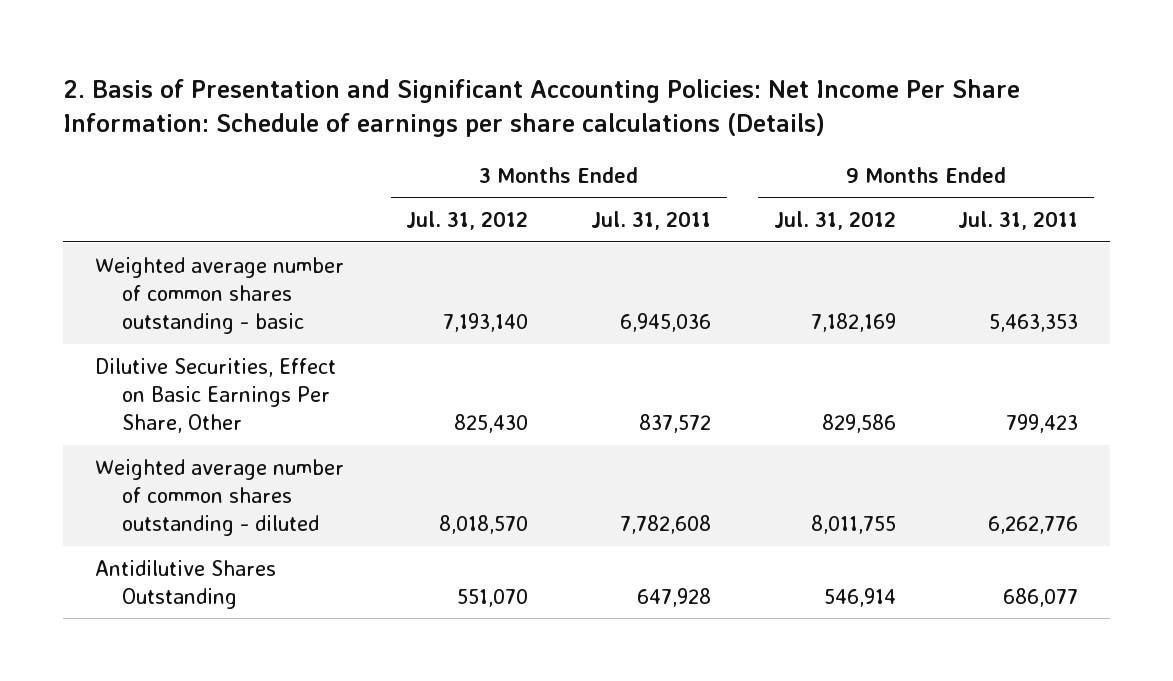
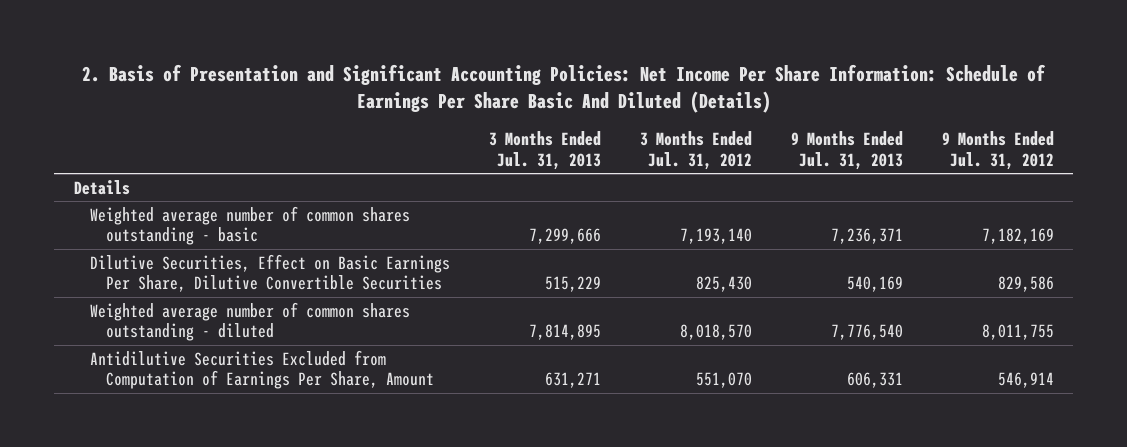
- 2. Basis of Presentation and Significant Accounting Policies: Net Income Per Share Information: Schedule of earnings per share calculations (Details)
+ 2. Basis of Presentation and Significant Accounting Policies: Net Income Per Share Information: Schedule of Earnings Per Share Basic And Diluted (Details)
- | 3 Months Ended Jul. 31, 2012 | 3 Months Ended Jul. 31, 2011 | 9 Months Ended Jul. 31, 2012 | 9 Months Ended Jul. 31, 2011
+ | 3 Months Ended Jul. 31, 2013 | 3 Months Ended Jul. 31, 2012 | 9 Months Ended Jul. 31, 2013 | 9 Months Ended Jul. 31, 2012
+ Details
- Dilutive Securities, Effect on Basic Earnings Per Share, Other | 825,430 | 837,572 | 829,586 | 799,423
+ Dilutive Securities, Effect on Basic Earnings Per Share, Dilutive Convertible Securities | 515,229 | 825,430 | 540,169 | 829,586
- Antidilutive Shares Outstanding | 551,070 | 647,928 | 546,914 | 686,077
+ Antidilutive Securities Excluded from Computation of Earnings Per Share, Amount | 631,271 | 551,070 | 606,331 | 546,914

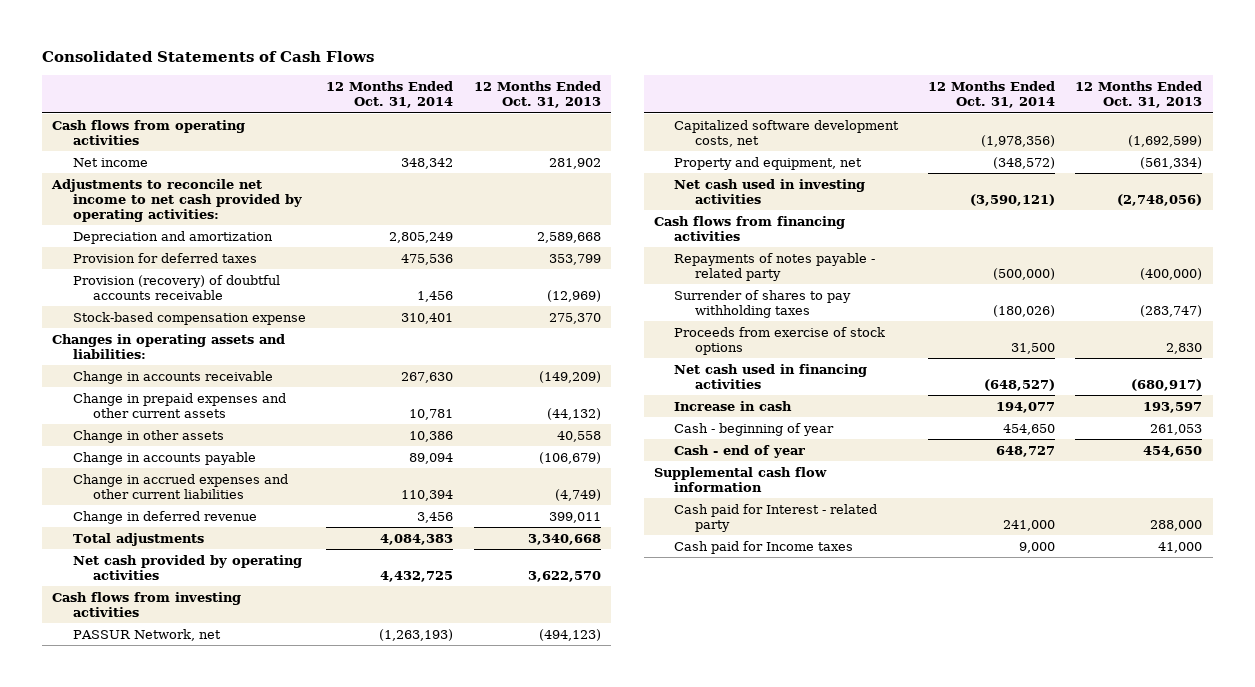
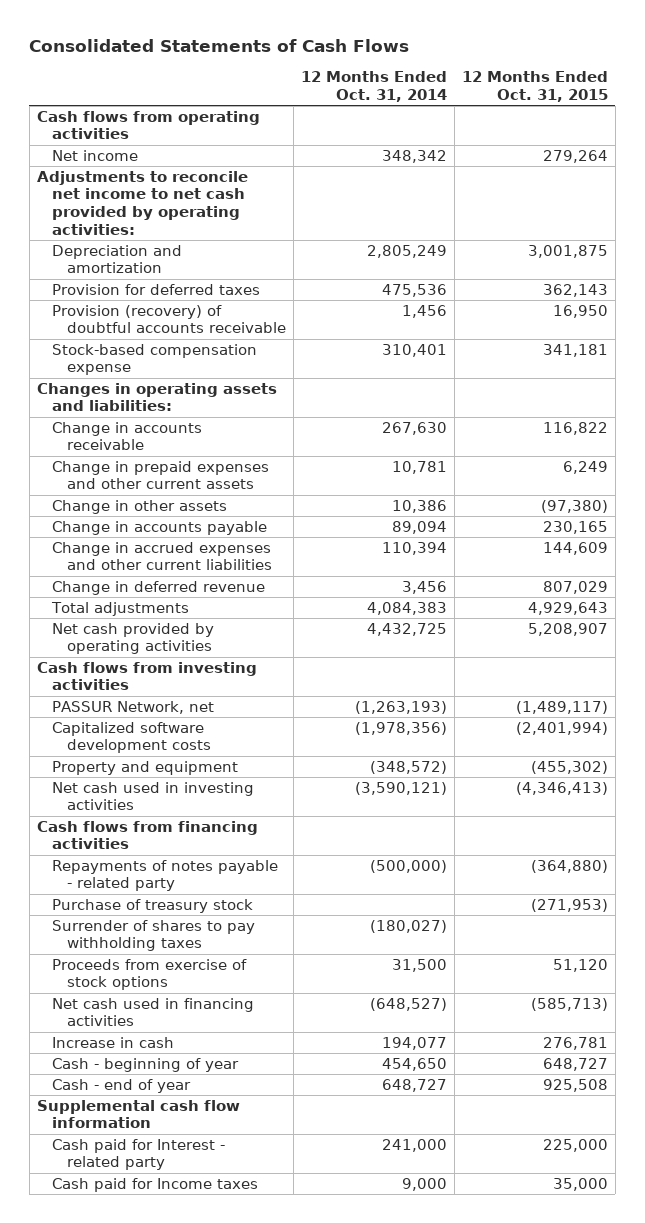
- | 12 Months Ended Oct. 31, 2014 | 12 Months Ended Oct. 31, 2013
+ | 12 Months Ended Oct. 31, 2014 | 12 Months Ended Oct. 31, 2015
- Capitalized software development costs, net | (1,978,356) | (1,692,599)
- Property and equipment, net | (348,572) | (561,334)
+ Capitalized software development costs | (1,978,356) | (2,401,994)
+ Property and equipment | (348,572) | (455,302)
- Surrender of shares to pay withholding taxes | (180,026) | (283,747)
+ Purchase of treasury stock | | (271,953)
+ Surrender of shares to pay withholding taxes | (180,027) |

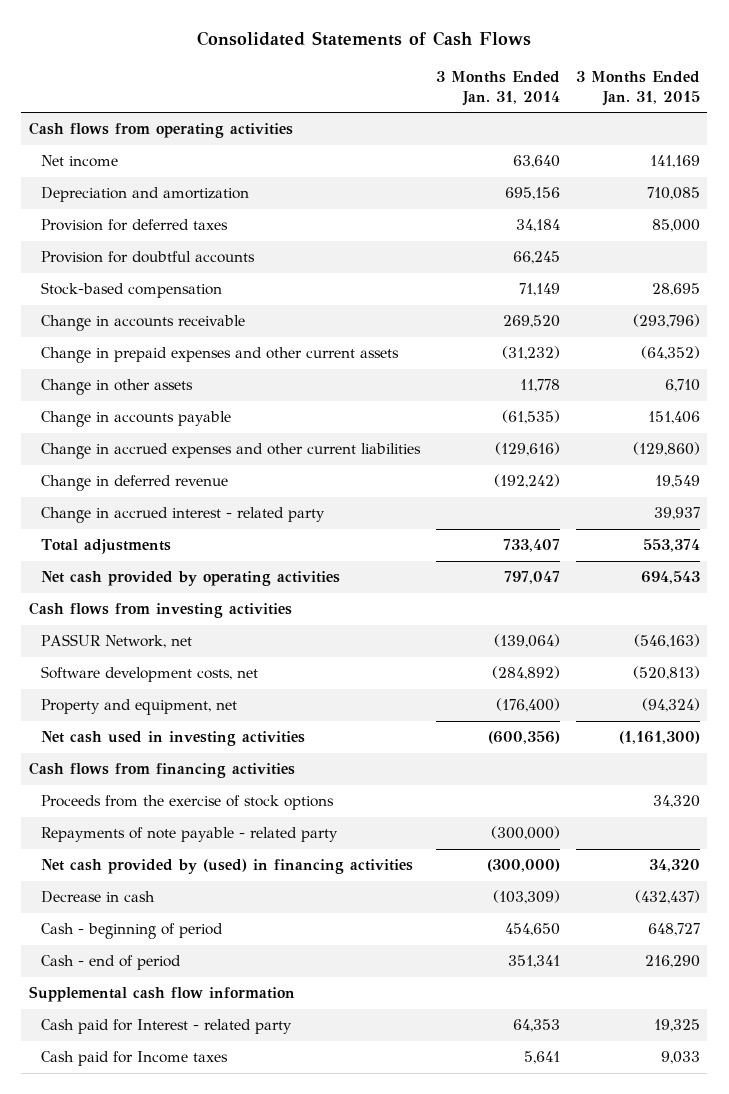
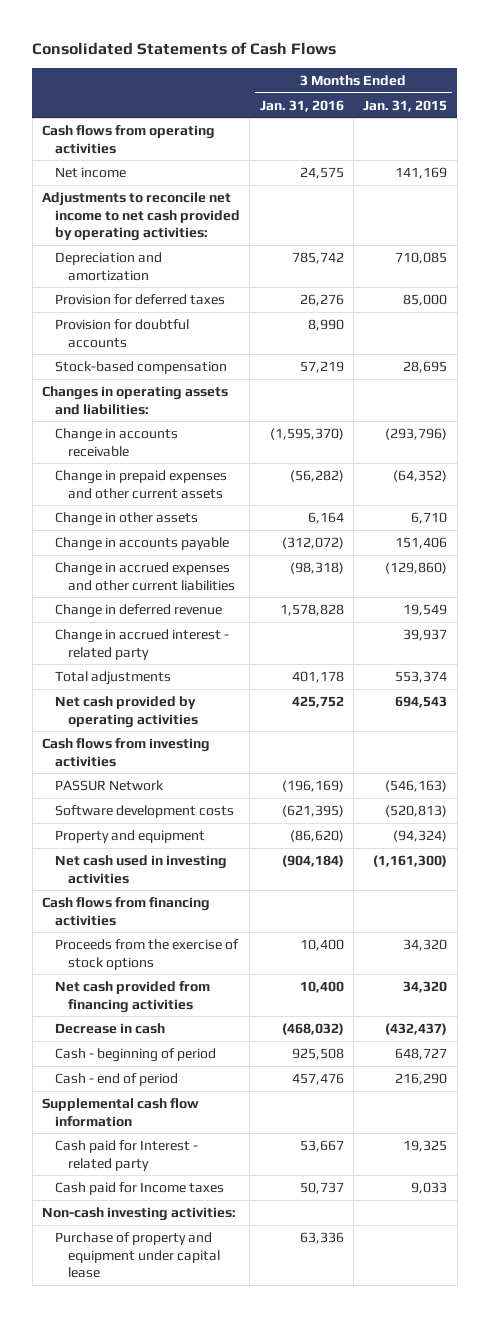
- | 3 Months Ended Jan. 31, 2014 | 3 Months Ended Jan. 31, 2015
+ | 3 Months Ended Jan. 31, 2016 | 3 Months Ended Jan. 31, 2015
+ Adjustments to reconcile net income to net cash provided by operating activities:
+ Changes in operating assets and liabilities:
- PASSUR Network, net | (139,064) | (546,163)
- Software development costs, net | (284,892) | (520,813)
- Property and equipment, net | (176,400) | (94,324)
+ PASSUR Network | (196,169) | (546,163)
+ Software development costs | (621,395) | (520,813)
+ Property and equipment | (86,620) | (94,324)
- Repayments of note payable - related party | (300,000) |
- Net cash provided by (used) in financing activities | (300,000) | 34,320
+ Net cash provided from financing activities | 10,400 | 34,320
+ Non-cash investing activities:
+ Purchase of property and equipment under capital lease | 63,336 |

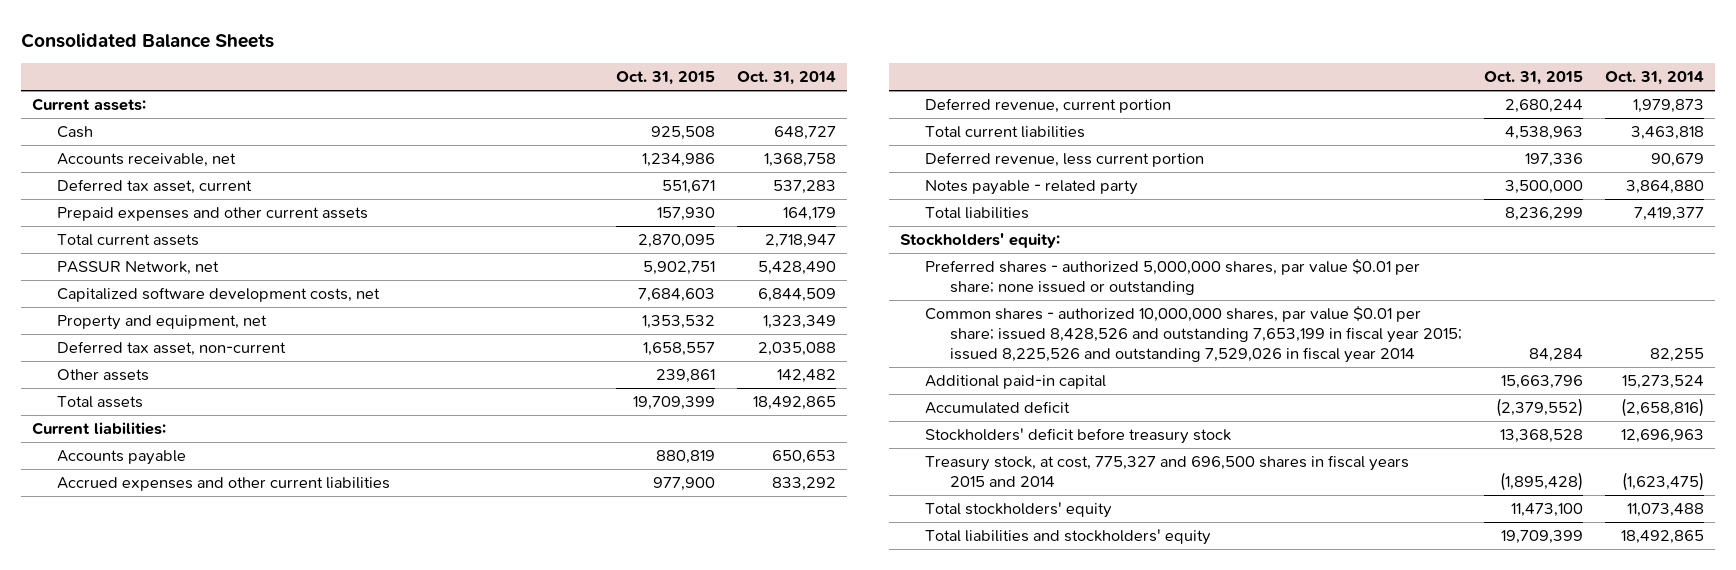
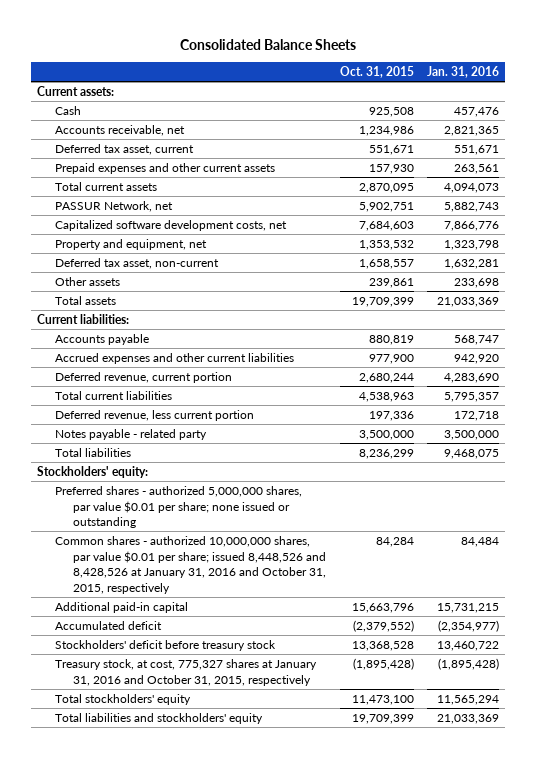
- | Oct. 31, 2015 | Oct. 31, 2014
+ | Oct. 31, 2015 | Jan. 31, 2016
- Common shares - authorized 10,000,000 shares, par value $0.01 per share; issued 8,428,526 and outstanding 7,653,199 in fiscal year 2015; issued 8,225,526 and outstanding 7,529,026 in fiscal year 2014 | 84,284 | 82,255
+ Common shares - authorized 10,000,000 shares, par value $0.01 per share; issued 8,448,526 and 8,428,526 at January 31, 2016 and October 31, 2015, respectively | 84,284 | 84,484
- Treasury stock, at cost, 775,327 and 696,500 shares in fiscal years 2015 and 2014 | (1,895,428) | (1,623,475)
+ Treasury stock, at cost, 775,327 shares at January 31, 2016 and October 31, 2015, respectively | (1,895,428) | (1,895,428)

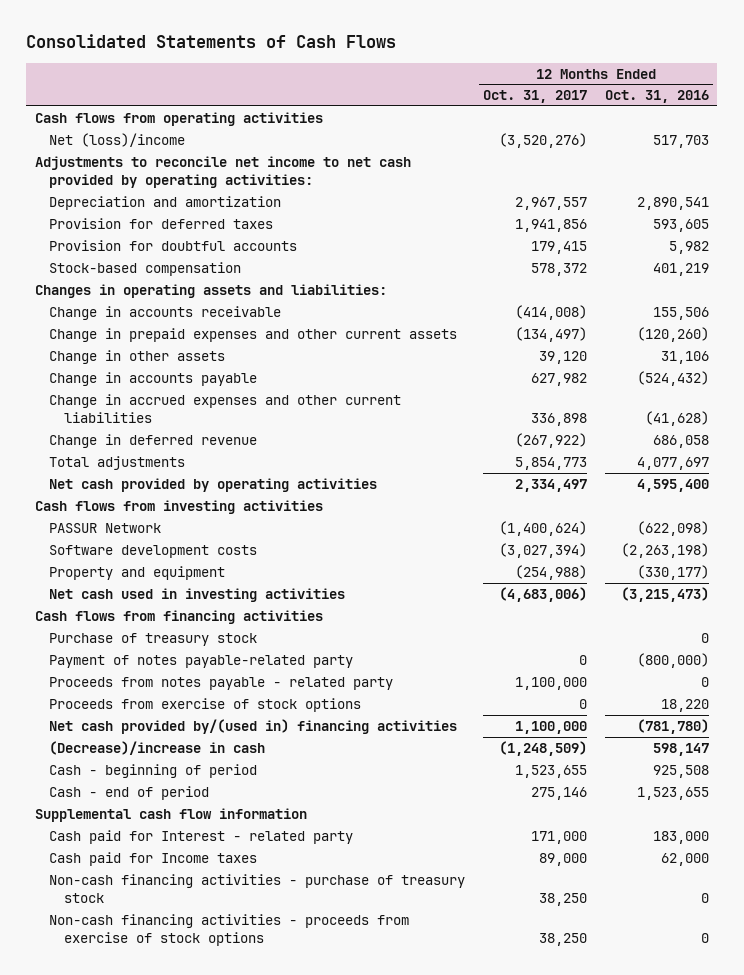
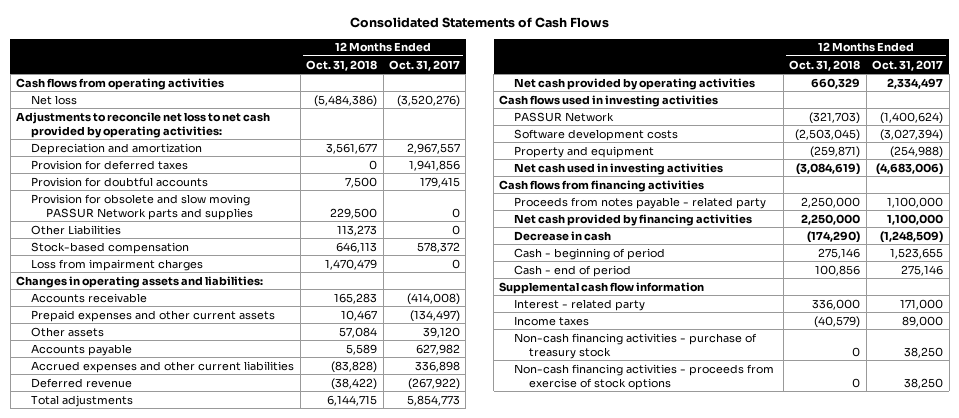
- | 12 Months Ended Oct. 31, 2017 | 12 Months Ended Oct. 31, 2016
+ | 12 Months Ended Oct. 31, 2018 | 12 Months Ended Oct. 31, 2017
- Net (loss)/income | (3,520,276) | 517,703
- Adjustments to reconcile net income to net cash provided by operating activities:
+ Net loss | (5,484,386) | (3,520,276)
+ Adjustments to reconcile net loss to net cash provided by operating activities:
+ Provision for obsolete and slow moving PASSUR Network parts and supplies | 229,500 | 0
+ Other Liabilities | 113,273 | 0
+ Loss from impairment charges | 1,470,479 | 0
- Change in accounts receivable | (414,008) | 155,506
- Change in prepaid expenses and other current assets | (134,497) | (120,260)
- Change in other assets | 39,120 | 31,106
- Change in accounts payable | 627,982 | (524,432)
- Change in accrued expenses and other current liabilities | 336,898 | (41,628)
- Change in deferred revenue | (267,922) | 686,058
+ Accounts receivable | 165,283 | (414,008)
+ Prepaid expenses and other current assets | 10,467 | (134,497)
+ Other assets | 57,084 | 39,120
+ Accounts payable | 5,589 | 627,982
+ Accrued expenses and other current liabilities | (83,828) | 336,898
+ Deferred revenue | (38,422) | (267,922)
- Cash flows from investing activities
+ Cash flows used in investing activities
- Purchase of treasury stock | | 0
- Payment of notes payable-related party | 0 | (800,000)
- Proceeds from exercise of stock options | 0 | 18,220
- Net cash provided by/(used in) financing activities | 1,100,000 | (781,780)
- (Decrease)/increase in cash | (1,248,509) | 598,147
+ Net cash provided by financing activities | 2,250,000 | 1,100,000
+ Decrease in cash | (174,290) | (1,248,509)
- Cash paid for Interest - related party | 171,000 | 183,000
- Cash paid for Income taxes | 89,000 | 62,000
+ Interest - related party | 336,000 | 171,000
+ Income taxes | (40,579) | 89,000

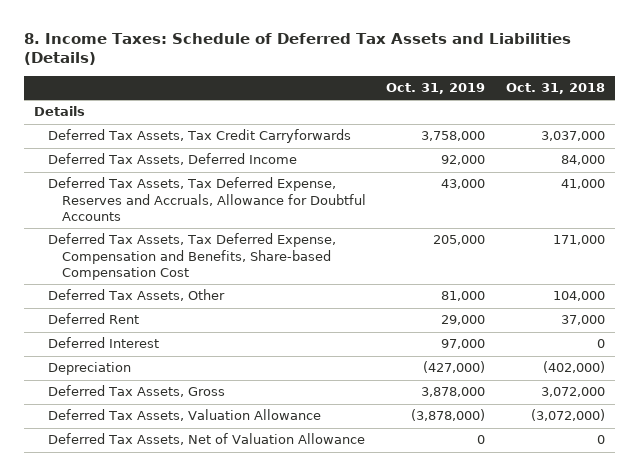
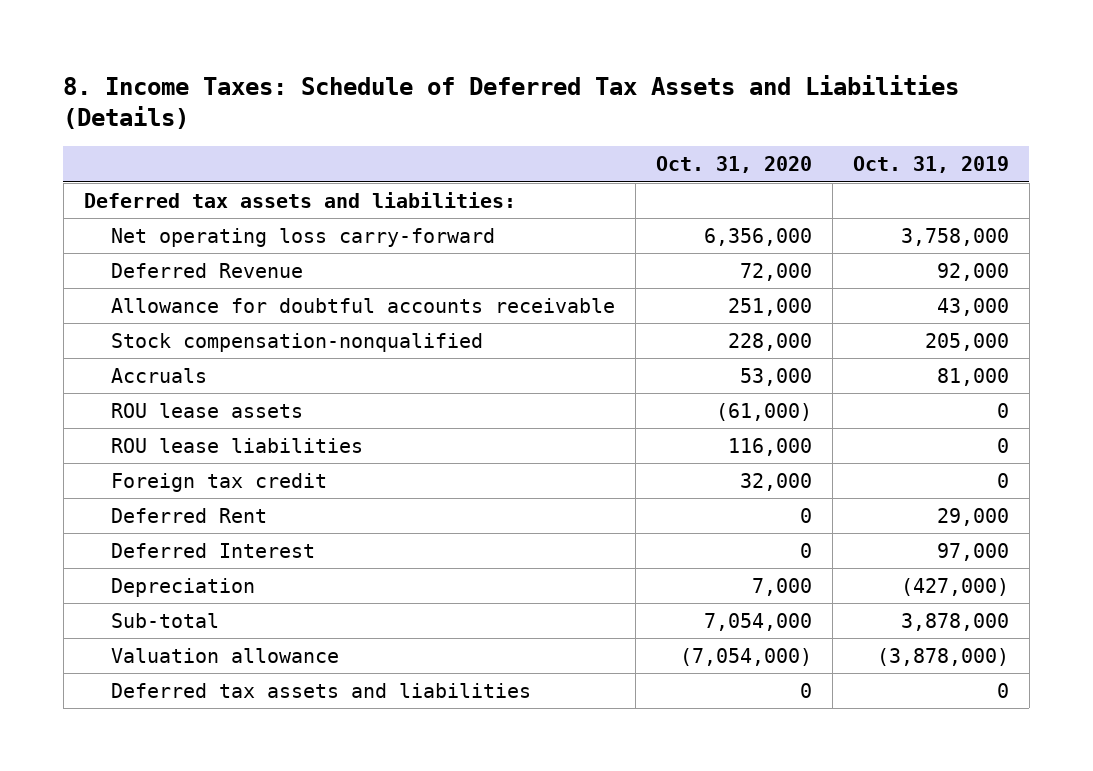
- | Oct. 31, 2019 | Oct. 31, 2018
+ | Oct. 31, 2020 | Oct. 31, 2019
- Details
- Deferred Tax Assets, Tax Credit Carryforwards | 3,758,000 | 3,037,000
- Deferred Tax Assets, Deferred Income | 92,000 | 84,000
- Deferred Tax Assets, Tax Deferred Expense, Reserves and Accruals, Allowance for Doubtful Accounts | 43,000 | 41,000
- Deferred Tax Assets, Tax Deferred Expense, Compensation and Benefits, Share-based Compensation Cost | 205,000 | 171,000
- Deferred Tax Assets, Other | 81,000 | 104,000
+ Deferred tax assets and liabilities:
+ Net operating loss carry-forward | 6,356,000 | 3,758,000
+ Deferred Revenue | 72,000 | 92,000
+ Allowance for doubtful accounts receivable | 251,000 | 43,000
+ Stock compensation-nonqualified | 228,000 | 205,000
+ Accruals | 53,000 | 81,000
+ ROU lease assets | (61,000) | 0
+ ROU lease liabilities | 116,000 | 0
+ Foreign tax credit | 32,000 | 0
- Deferred Tax Assets, Gross | 3,878,000 | 3,072,000
- Deferred Tax Assets, Valuation Allowance | (3,878,000) | (3,072,000)
- Deferred Tax Assets, Net of Valuation Allowance | 0 | 0
+ Sub-total | 7,054,000 | 3,878,000
+ Valuation allowance | (7,054,000) | (3,878,000)
+ Deferred tax assets and liabilities | 0 | 0

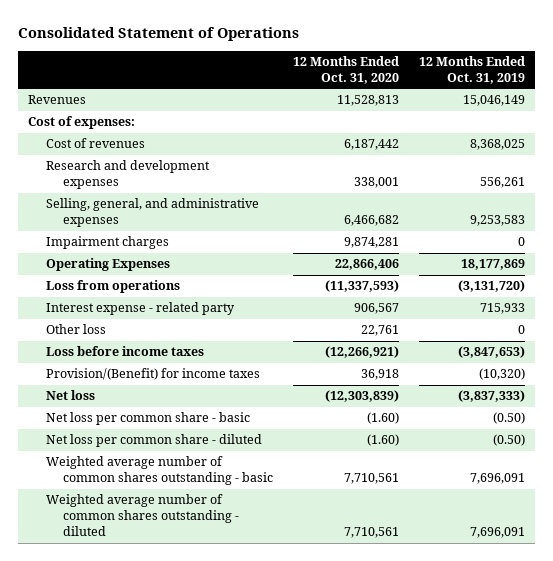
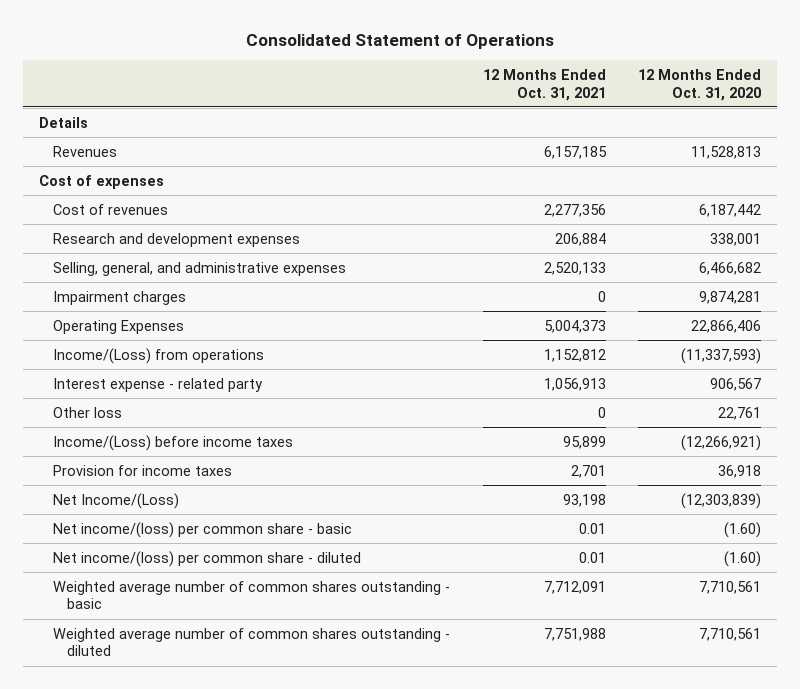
- | 12 Months Ended Oct. 31, 2020 | 12 Months Ended Oct. 31, 2019
+ | 12 Months Ended Oct. 31, 2021 | 12 Months Ended Oct. 31, 2020
+ Details
- Cost of expenses:
+ Cost of expenses
- Loss from operations | (11,337,593) | (3,131,720)
+ Income/(Loss) from operations | 1,152,812 | (11,337,593)
- Loss before income taxes | (12,266,921) | (3,847,653)
- Provision/(Benefit) for income taxes | 36,918 | (10,320)
- Net loss | (12,303,839) | (3,837,333)
- Net loss per common share - basic | (1.60) | (0.50)
- Net loss per common share - diluted | (1.60) | (0.50)
+ Income/(Loss) before income taxes | 95,899 | (12,266,921)
+ Provision for income taxes | 2,701 | 36,918
+ Net Income/(Loss) | 93,198 | (12,303,839)
+ Net income/(loss) per common share - basic | 0.01 | (1.60)
+ Net income/(loss) per common share - diluted | 0.01 | (1.60)

